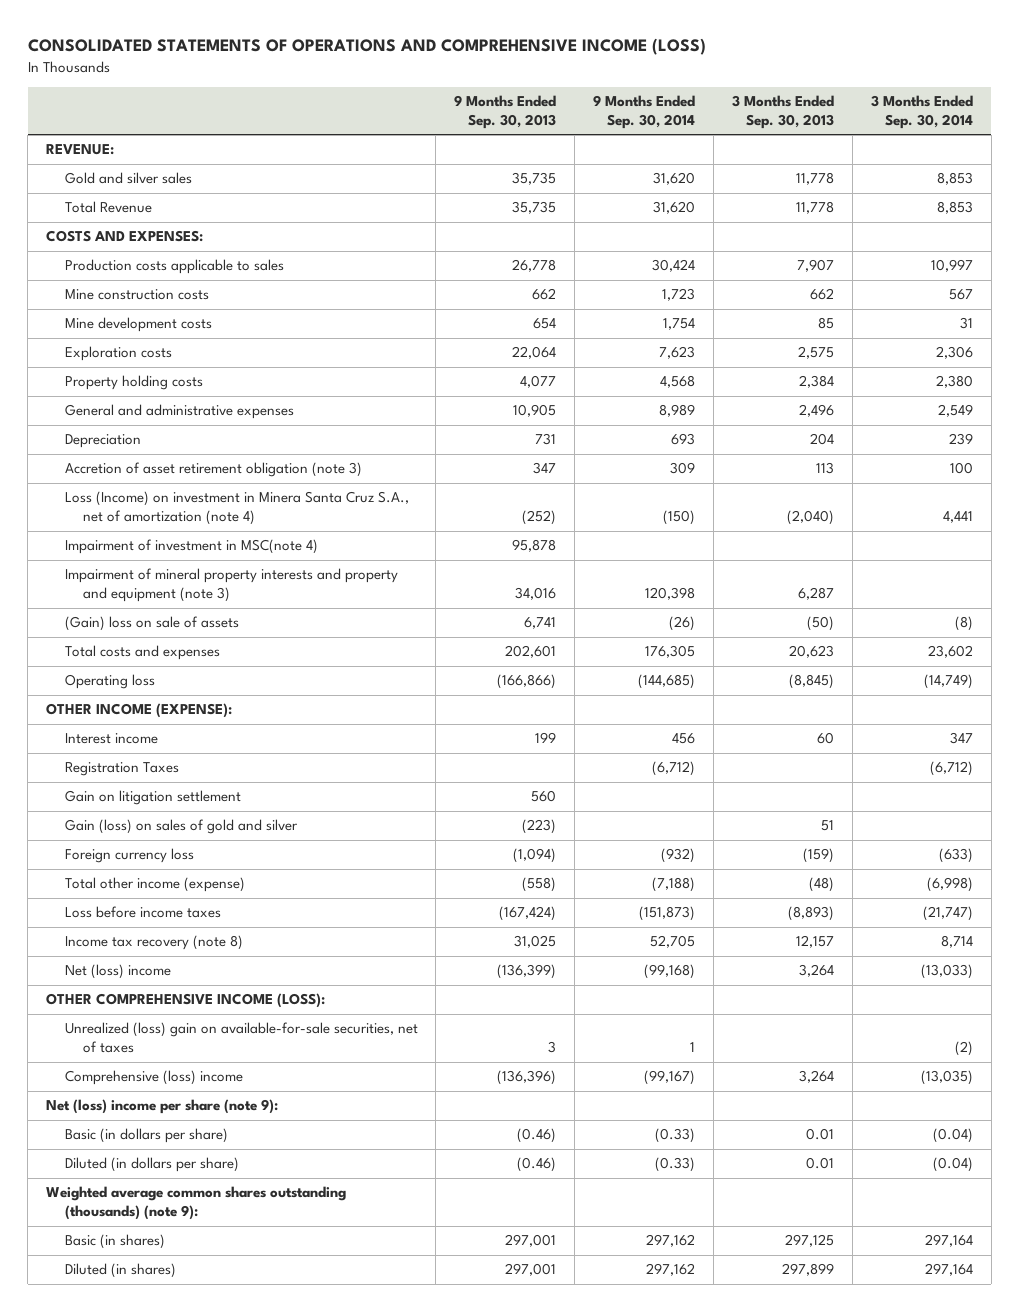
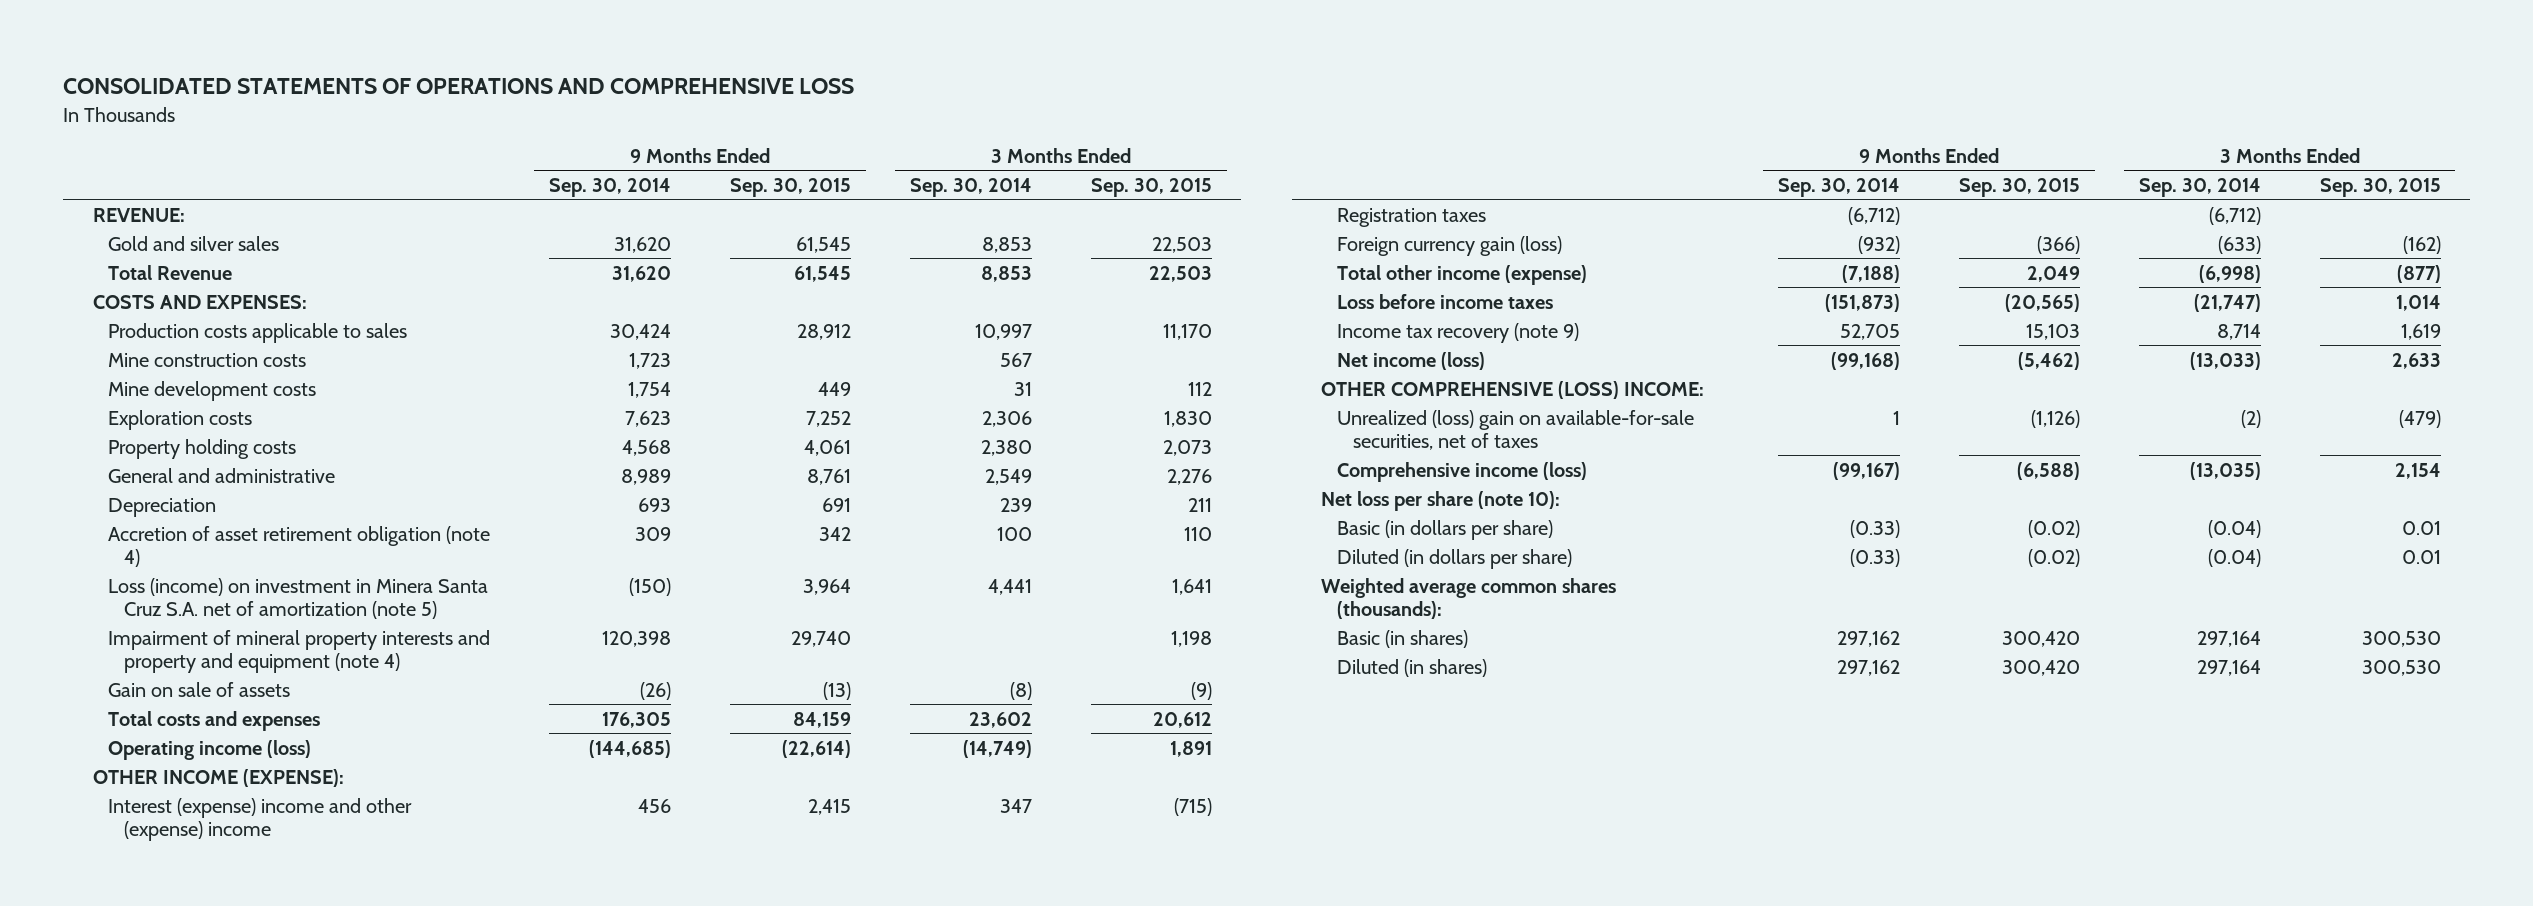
- CONSOLIDATED STATEMENTS OF OPERATIONS AND COMPREHENSIVE INCOME (LOSS)
+ CONSOLIDATED STATEMENTS OF OPERATIONS AND COMPREHENSIVE LOSS
- | 9 Months Ended Sep. 30, 2013 | 9 Months Ended Sep. 30, 2014 | 3 Months Ended Sep. 30, 2013 | 3 Months Ended Sep. 30, 2014
+ | 9 Months Ended Sep. 30, 2014 | 9 Months Ended Sep. 30, 2015 | 3 Months Ended Sep. 30, 2014 | 3 Months Ended Sep. 30, 2015
- General and administrative expenses | 10,905 | 8,989 | 2,496 | 2,549
+ General and administrative | 8,989 | 8,761 | 2,549 | 2,276
- Accretion of asset retirement obligation (note 3) | 347 | 309 | 113 | 100
- Loss (Income) on investment in Minera Santa Cruz S.A., net of amortization (note 4) | (252) | (150) | (2,040) | 4,441
- Impairment of investment in MSC(note 4) | 95,878 | | |
- Impairment of mineral property interests and property and equipment (note 3) | 34,016 | 120,398 | 6,287 |
- (Gain) loss on sale of assets | 6,741 | (26) | (50) | (8)
+ Accretion of asset retirement obligation (note 4) | 309 | 342 | 100 | 110
+ Loss (income) on investment in Minera Santa Cruz S.A. net of amortization (note 5) | (150) | 3,964 | 4,441 | 1,641
+ Impairment of mineral property interests and property and equipment (note 4) | 120,398 | 29,740 | | 1,198
+ Gain on sale of assets | (26) | (13) | (8) | (9)
- Operating loss | (166,866) | (144,685) | (8,845) | (14,749)
+ Operating income (loss) | (144,685) | (22,614) | (14,749) | 1,891
- Interest income | 199 | 456 | 60 | 347
- Registration Taxes | | (6,712) | | (6,712)
- Gain on litigation settlement | 560 | | |
- Gain (loss) on sales of gold and silver | (223) | | 51 |
- Foreign currency loss | (1,094) | (932) | (159) | (633)
+ Interest (expense) income and other (expense) income | 456 | 2,415 | 347 | (715)
+ Registration taxes | (6,712) | | (6,712) |
+ Foreign currency gain (loss) | (932) | (366) | (633) | (162)
- Income tax recovery (note 8) | 31,025 | 52,705 | 12,157 | 8,714
- Net (loss) income | (136,399) | (99,168) | 3,264 | (13,033)
- OTHER COMPREHENSIVE INCOME (LOSS):
+ Income tax recovery (note 9) | 52,705 | 15,103 | 8,714 | 1,619
+ Net income (loss) | (99,168) | (5,462) | (13,033) | 2,633
+ OTHER COMPREHENSIVE (LOSS) INCOME:
- Comprehensive (loss) income | (136,396) | (99,167) | 3,264 | (13,035)
- Net (loss) income per share (note 9):
+ Comprehensive income (loss) | (99,167) | (6,588) | (13,035) | 2,154
+ Net loss per share (note 10):
- Weighted average common shares outstanding (thousands) (note 9):
+ Weighted average common shares (thousands):

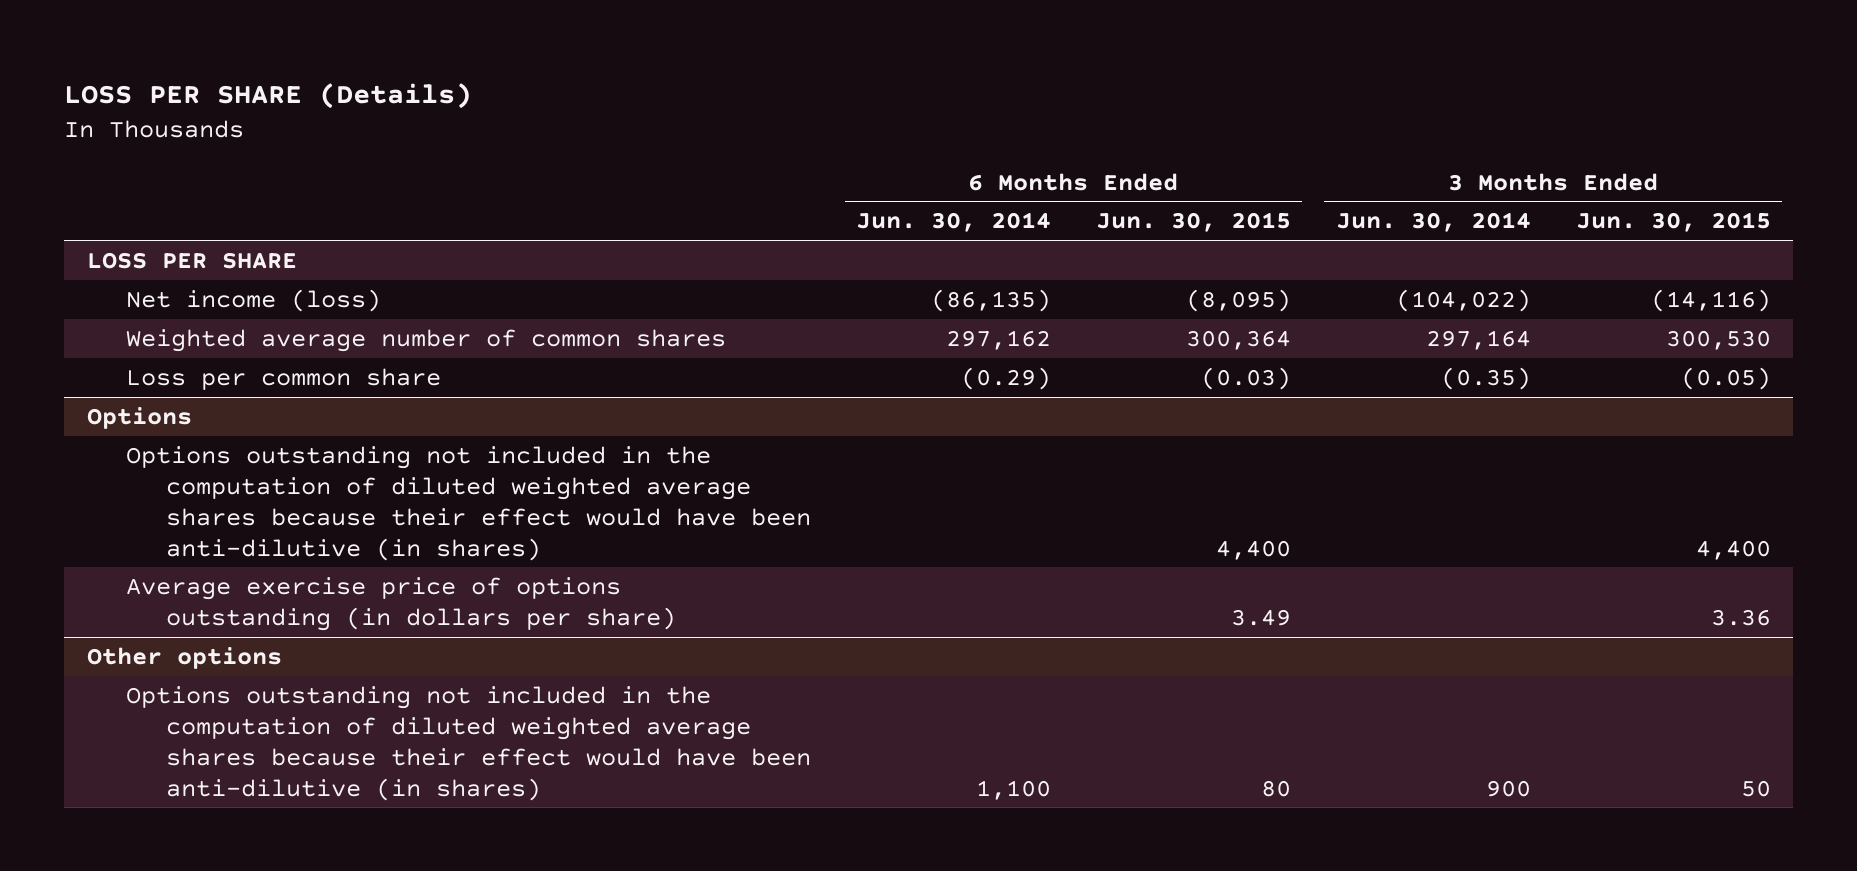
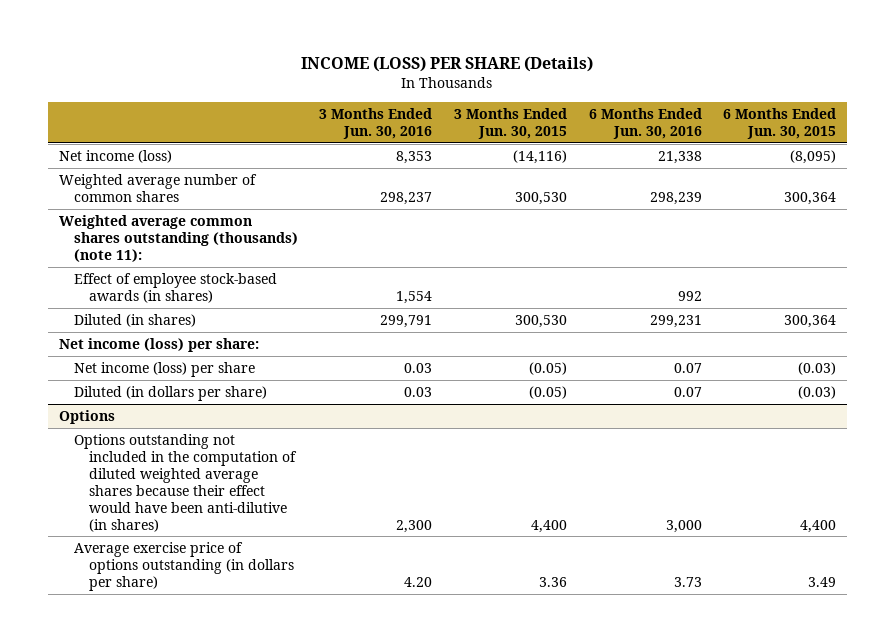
- LOSS PER SHARE (Details)
+ INCOME (LOSS) PER SHARE (Details)
- | 6 Months Ended Jun. 30, 2014 | 6 Months Ended Jun. 30, 2015 | 3 Months Ended Jun. 30, 2014 | 3 Months Ended Jun. 30, 2015
+ | 3 Months Ended Jun. 30, 2016 | 3 Months Ended Jun. 30, 2015 | 6 Months Ended Jun. 30, 2016 | 6 Months Ended Jun. 30, 2015
- LOSS PER SHARE
- Loss per common share | (0.29) | (0.03) | (0.35) | (0.05)
+ Weighted average common shares outstanding (thousands) (note 11):
+ Effect of employee stock-based awards (in shares) | 1,554 | | 992 |
+ Diluted (in shares) | 299,791 | 300,530 | 299,231 | 300,364
+ Net income (loss) per share:
+ Net income (loss) per share | 0.03 | (0.05) | 0.07 | (0.03)
+ Diluted (in dollars per share) | 0.03 | (0.05) | 0.07 | (0.03)
- Other options
- Options outstanding not included in the computation of diluted weighted average shares because their effect would have been anti-dilutive (in shares) | 1,100 | 80 | 900 | 50

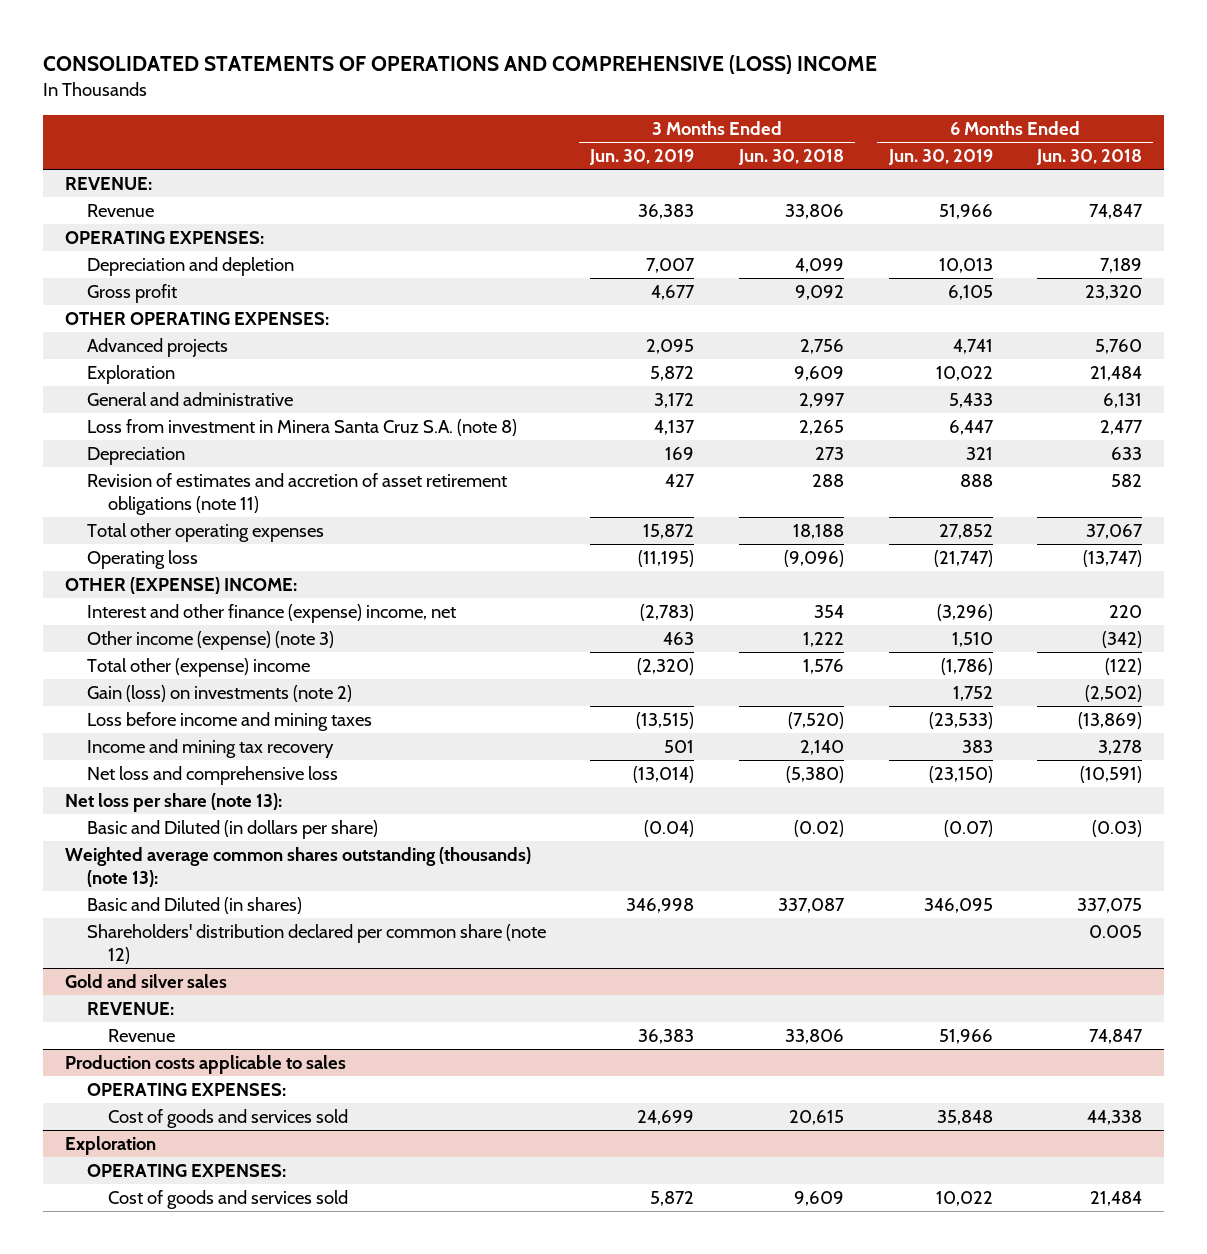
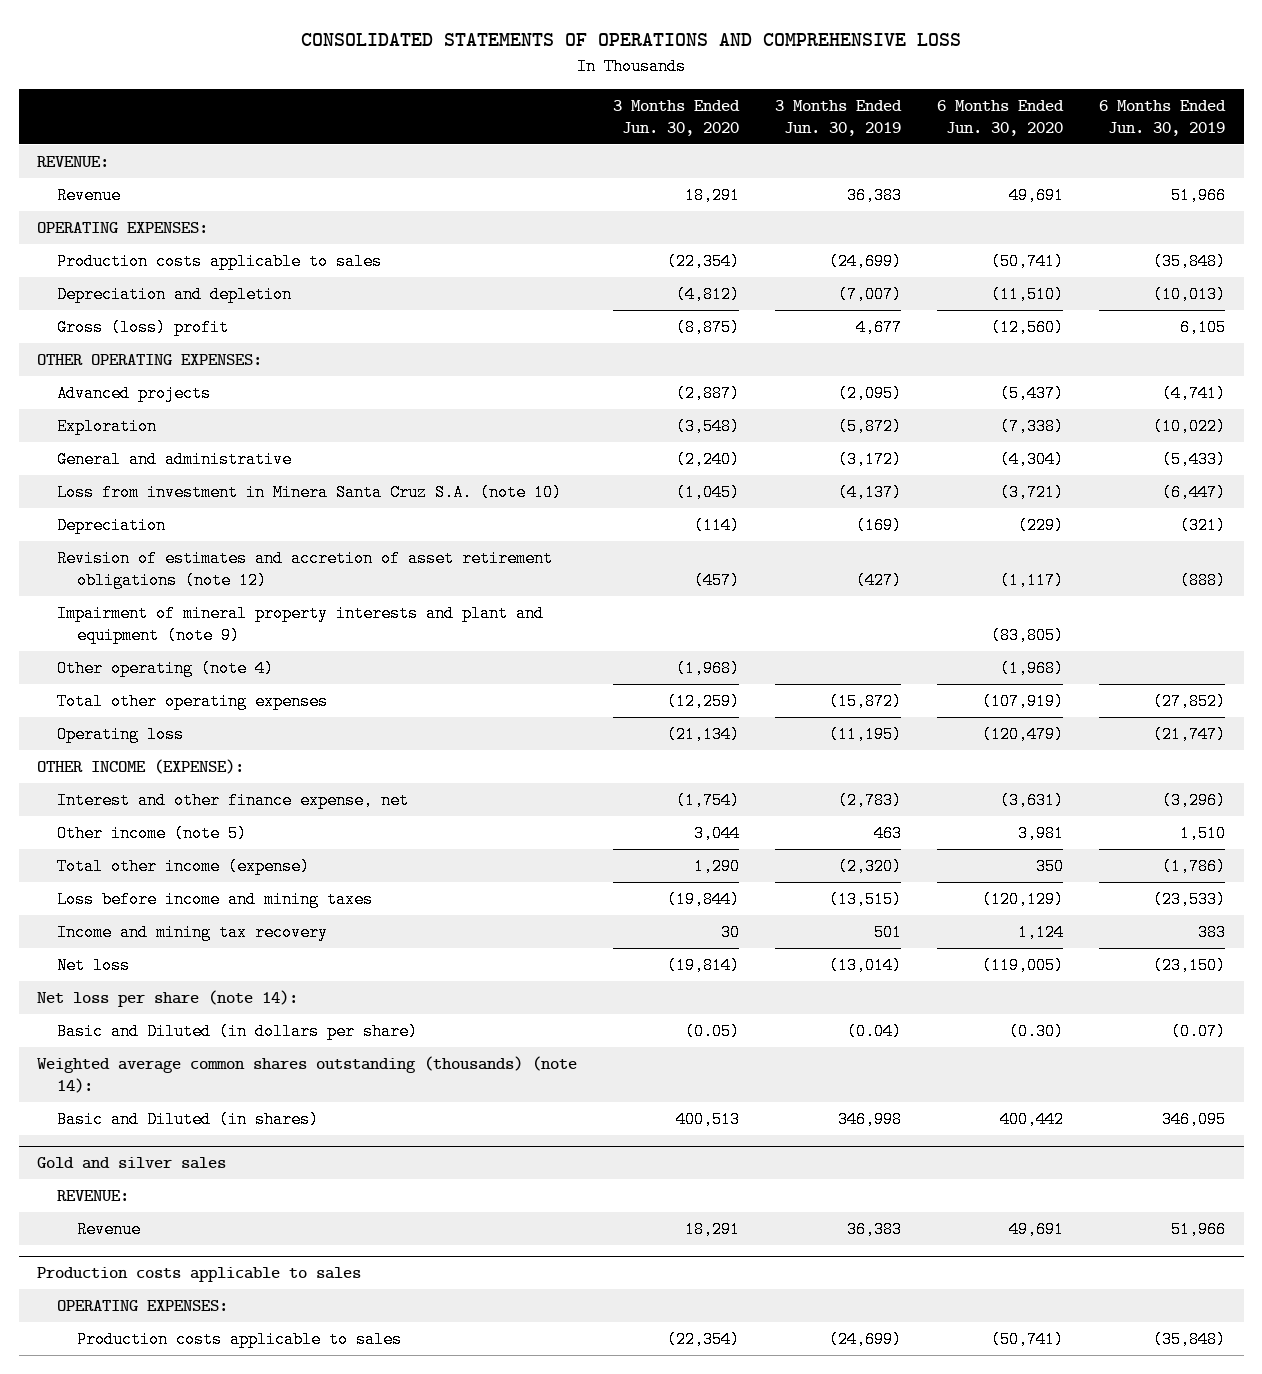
- CONSOLIDATED STATEMENTS OF OPERATIONS AND COMPREHENSIVE (LOSS) INCOME
+ CONSOLIDATED STATEMENTS OF OPERATIONS AND COMPREHENSIVE LOSS
- | 3 Months Ended Jun. 30, 2019 | 3 Months Ended Jun. 30, 2018 | 6 Months Ended Jun. 30, 2019 | 6 Months Ended Jun. 30, 2018
+ | 3 Months Ended Jun. 30, 2020 | 3 Months Ended Jun. 30, 2019 | 6 Months Ended Jun. 30, 2020 | 6 Months Ended Jun. 30, 2019
- Depreciation and depletion | 7,007 | 4,099 | 10,013 | 7,189
- Gross profit | 4,677 | 9,092 | 6,105 | 23,320
+ Production costs applicable to sales | (22,354) | (24,699) | (50,741) | (35,848)
+ Depreciation and depletion | (4,812) | (7,007) | (11,510) | (10,013)
+ Gross (loss) profit | (8,875) | 4,677 | (12,560) | 6,105
- Advanced projects | 2,095 | 2,756 | 4,741 | 5,760
- Exploration | 5,872 | 9,609 | 10,022 | 21,484
- General and administrative | 3,172 | 2,997 | 5,433 | 6,131
- Loss from investment in Minera Santa Cruz S.A. (note 8) | 4,137 | 2,265 | 6,447 | 2,477
- Depreciation | 169 | 273 | 321 | 633
- Revision of estimates and accretion of asset retirement obligations (note 11) | 427 | 288 | 888 | 582
- Total other operating expenses | 15,872 | 18,188 | 27,852 | 37,067
+ Advanced projects | (2,887) | (2,095) | (5,437) | (4,741)
+ Exploration | (3,548) | (5,872) | (7,338) | (10,022)
+ General and administrative | (2,240) | (3,172) | (4,304) | (5,433)
+ Loss from investment in Minera Santa Cruz S.A. (note 10) | (1,045) | (4,137) | (3,721) | (6,447)
+ Depreciation | (114) | (169) | (229) | (321)
+ Revision of estimates and accretion of asset retirement obligations (note 12) | (457) | (427) | (1,117) | (888)
+ Impairment of mineral property interests and plant and equipment (note 9) | | | (83,805) |
+ Other operating (note 4) | (1,968) | | (1,968) |
+ Total other operating expenses | (12,259) | (15,872) | (107,919) | (27,852)
- OTHER (EXPENSE) INCOME:
- Interest and other finance (expense) income, net | (2,783) | 354 | (3,296) | 220
- Other income (expense) (note 3) | 463 | 1,222 | 1,510 | (342)
- Total other (expense) income | (2,320) | 1,576 | (1,786) | (122)
- Gain (loss) on investments (note 2) | | | 1,752 | (2,502)
+ OTHER INCOME (EXPENSE):
+ Interest and other finance expense, net | (1,754) | (2,783) | (3,631) | (3,296)
+ Other income (note 5) | 3,044 | 463 | 3,981 | 1,510
+ Total other income (expense) | 1,290 | (2,320) | 350 | (1,786)
- Net loss and comprehensive loss | (13,014) | (5,380) | (23,150) | (10,591)
- Net loss per share (note 13):
+ Net loss | (19,814) | (13,014) | (119,005) | (23,150)
+ Net loss per share (note 14):
- Weighted average common shares outstanding (thousands) (note 13):
+ Weighted average common shares outstanding (thousands) (note 14):
- Shareholders' distribution declared per common share (note 12) | | | | 0.005
@ Production costs applicable to sales
- Cost of goods and services sold | 24,699 | 20,615 | 35,848 | 44,338
- Exploration
- OPERATING EXPENSES:
- Cost of goods and services sold | 5,872 | 9,609 | 10,022 | 21,484
@ Production costs applicable to sales
+ Production costs applicable to sales | (22,354) | (24,699) | (50,741) | (35,848)

